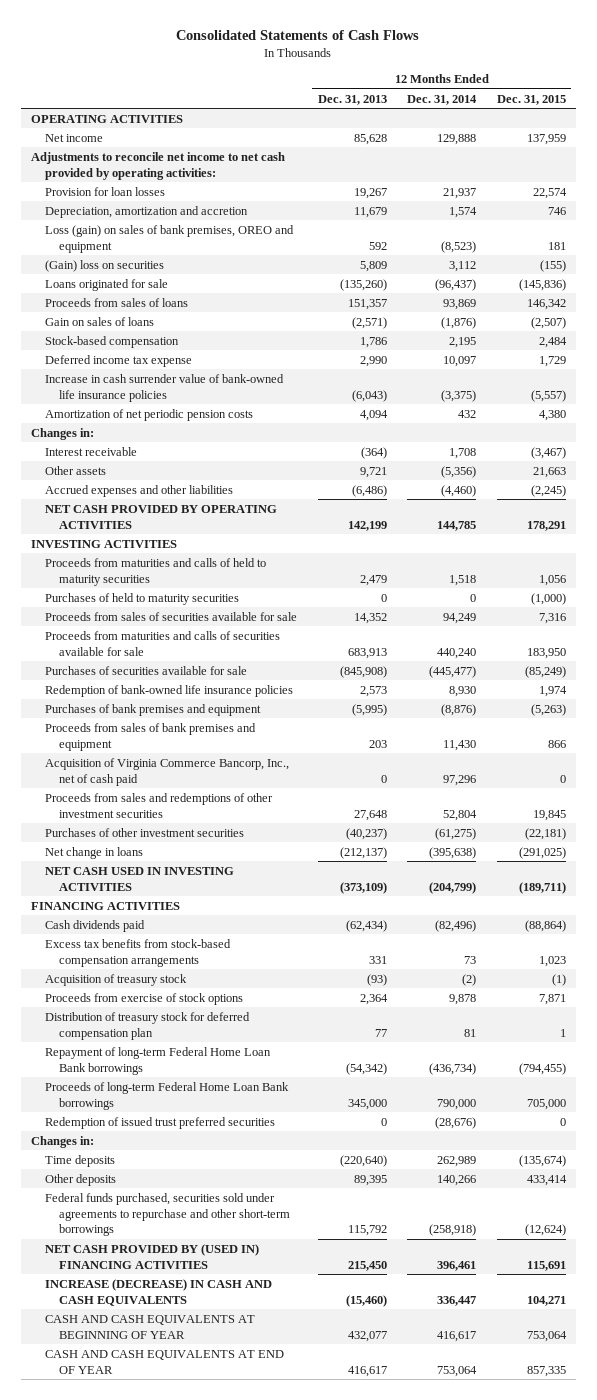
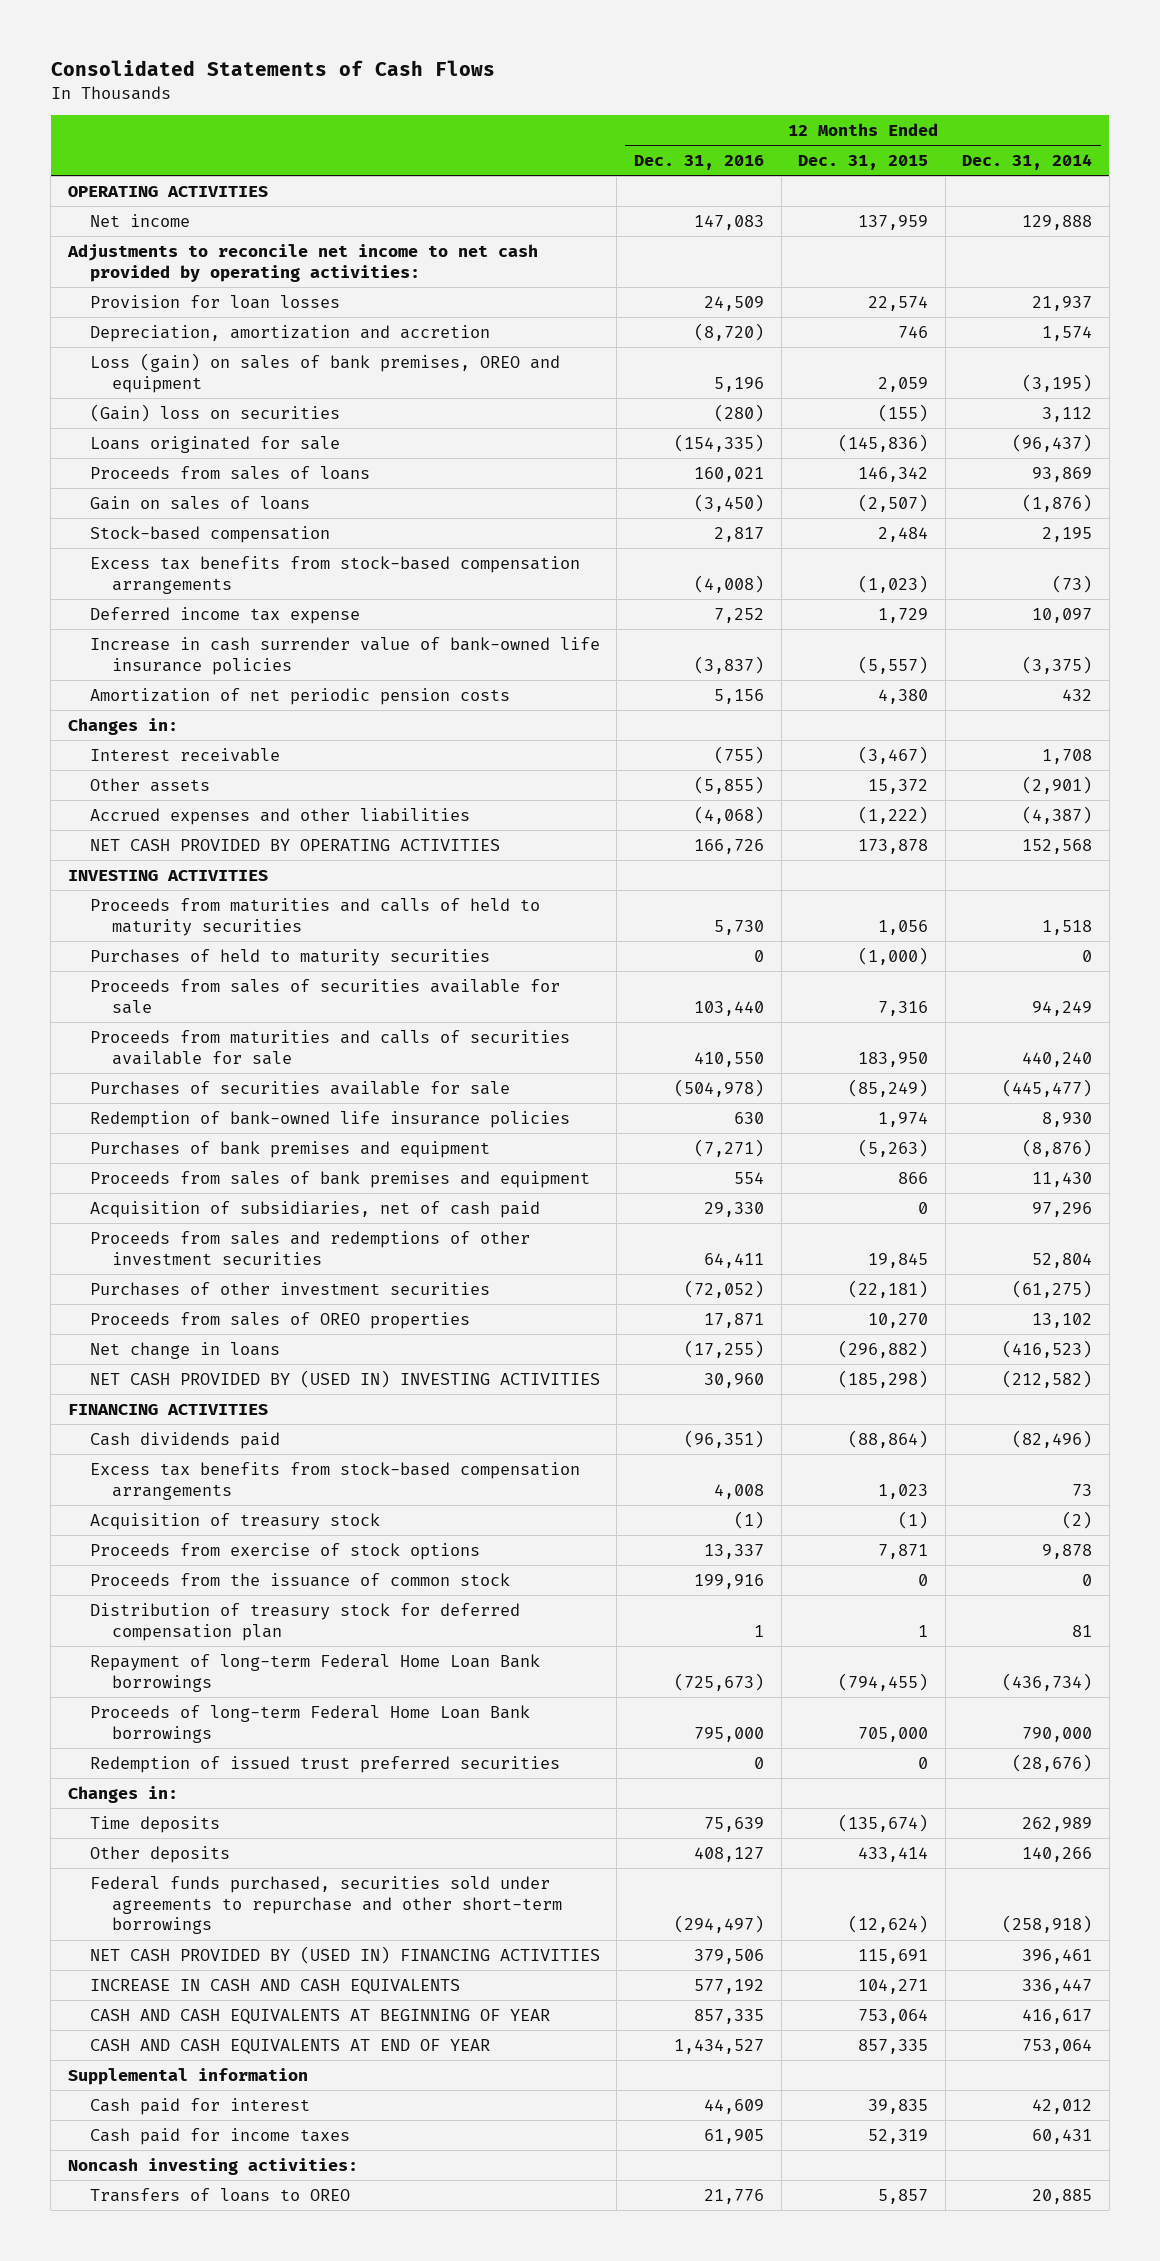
- | 12 Months Ended Dec. 31, 2013 | 12 Months Ended Dec. 31, 2014 | 12 Months Ended Dec. 31, 2015
+ | 12 Months Ended Dec. 31, 2016 | 12 Months Ended Dec. 31, 2015 | 12 Months Ended Dec. 31, 2014
- Loss (gain) on sales of bank premises, OREO and equipment | 592 | (8,523) | 181
+ Loss (gain) on sales of bank premises, OREO and equipment | 5,196 | 2,059 | (3,195)
+ Excess tax benefits from stock-based compensation arrangements | (4,008) | (1,023) | (73)
- Other assets | 9,721 | (5,356) | 21,663
- Accrued expenses and other liabilities | (6,486) | (4,460) | (2,245)
- NET CASH PROVIDED BY OPERATING ACTIVITIES | 142,199 | 144,785 | 178,291
+ Other assets | (5,855) | 15,372 | (2,901)
+ Accrued expenses and other liabilities | (4,068) | (1,222) | (4,387)
+ NET CASH PROVIDED BY OPERATING ACTIVITIES | 166,726 | 173,878 | 152,568
- Acquisition of Virginia Commerce Bancorp, Inc., net of cash paid | 0 | 97,296 | 0
+ Acquisition of subsidiaries, net of cash paid | 29,330 | 0 | 97,296
- Net change in loans | (212,137) | (395,638) | (291,025)
- NET CASH USED IN INVESTING ACTIVITIES | (373,109) | (204,799) | (189,711)
+ Proceeds from sales of OREO properties | 17,871 | 10,270 | 13,102
+ Net change in loans | (17,255) | (296,882) | (416,523)
+ NET CASH PROVIDED BY (USED IN) INVESTING ACTIVITIES | 30,960 | (185,298) | (212,582)
+ Proceeds from the issuance of common stock | 199,916 | 0 | 0
- INCREASE (DECREASE) IN CASH AND CASH EQUIVALENTS | (15,460) | 336,447 | 104,271
+ INCREASE IN CASH AND CASH EQUIVALENTS | 577,192 | 104,271 | 336,447
+ Supplemental information
+ Cash paid for interest | 44,609 | 39,835 | 42,012
+ Cash paid for income taxes | 61,905 | 52,319 | 60,431
+ Noncash investing activities:
+ Transfers of loans to OREO | 21,776 | 5,857 | 20,885

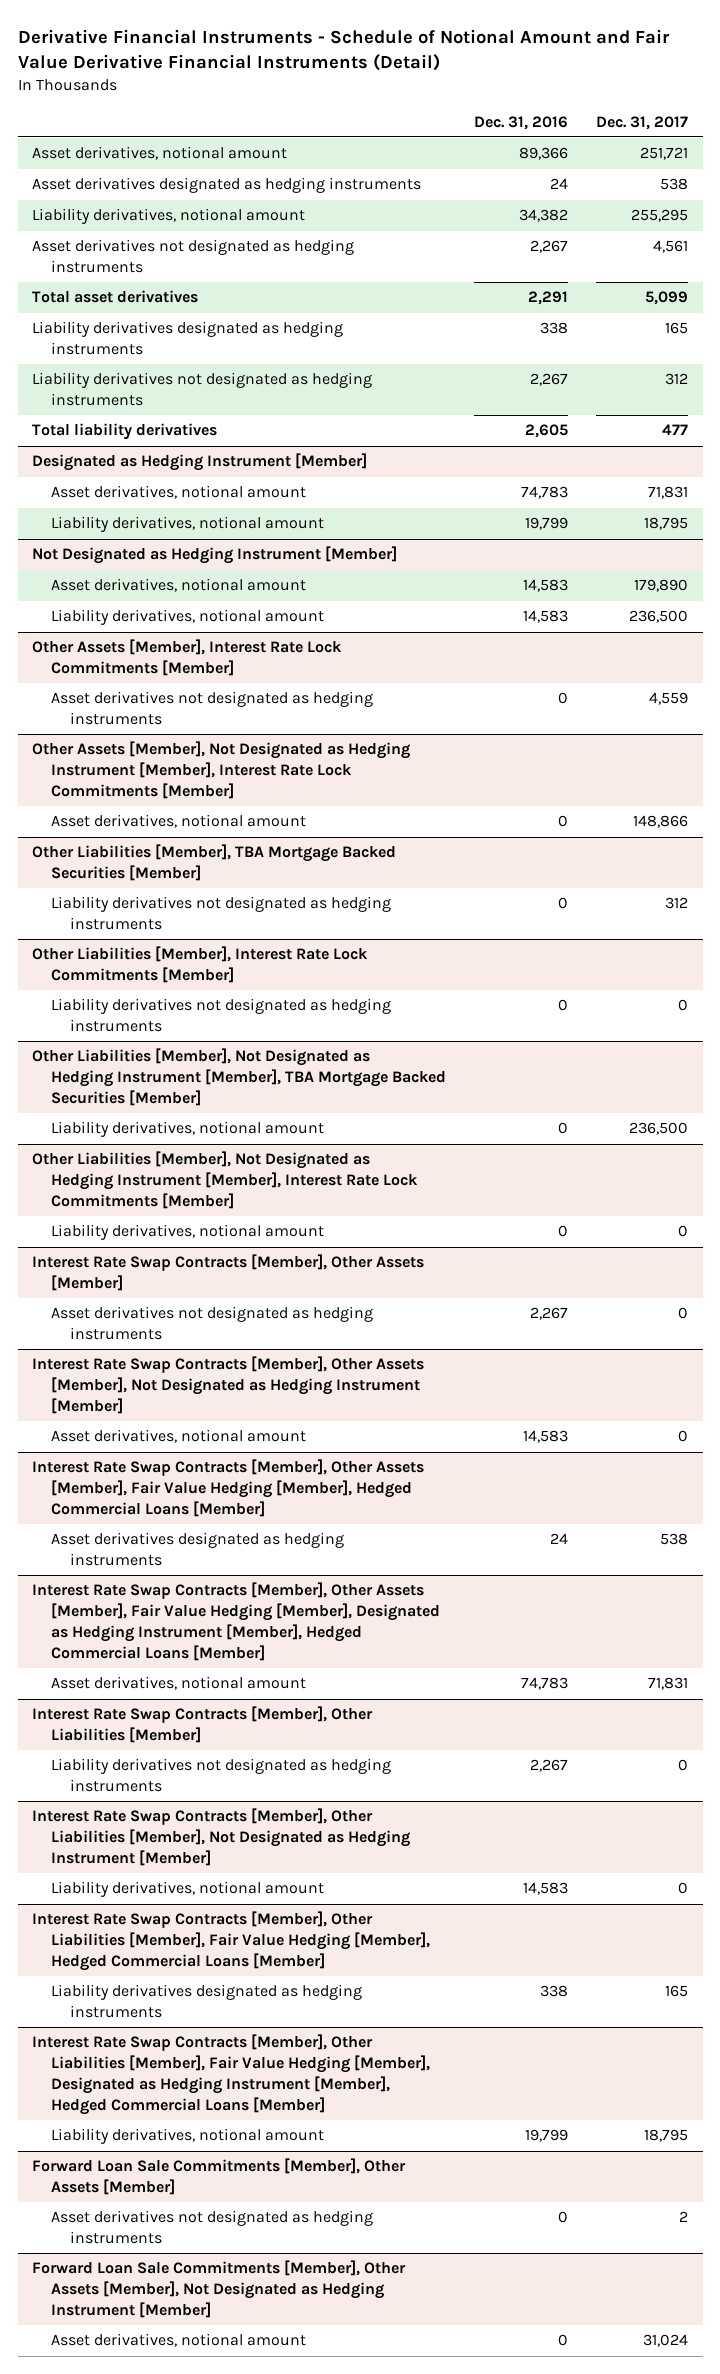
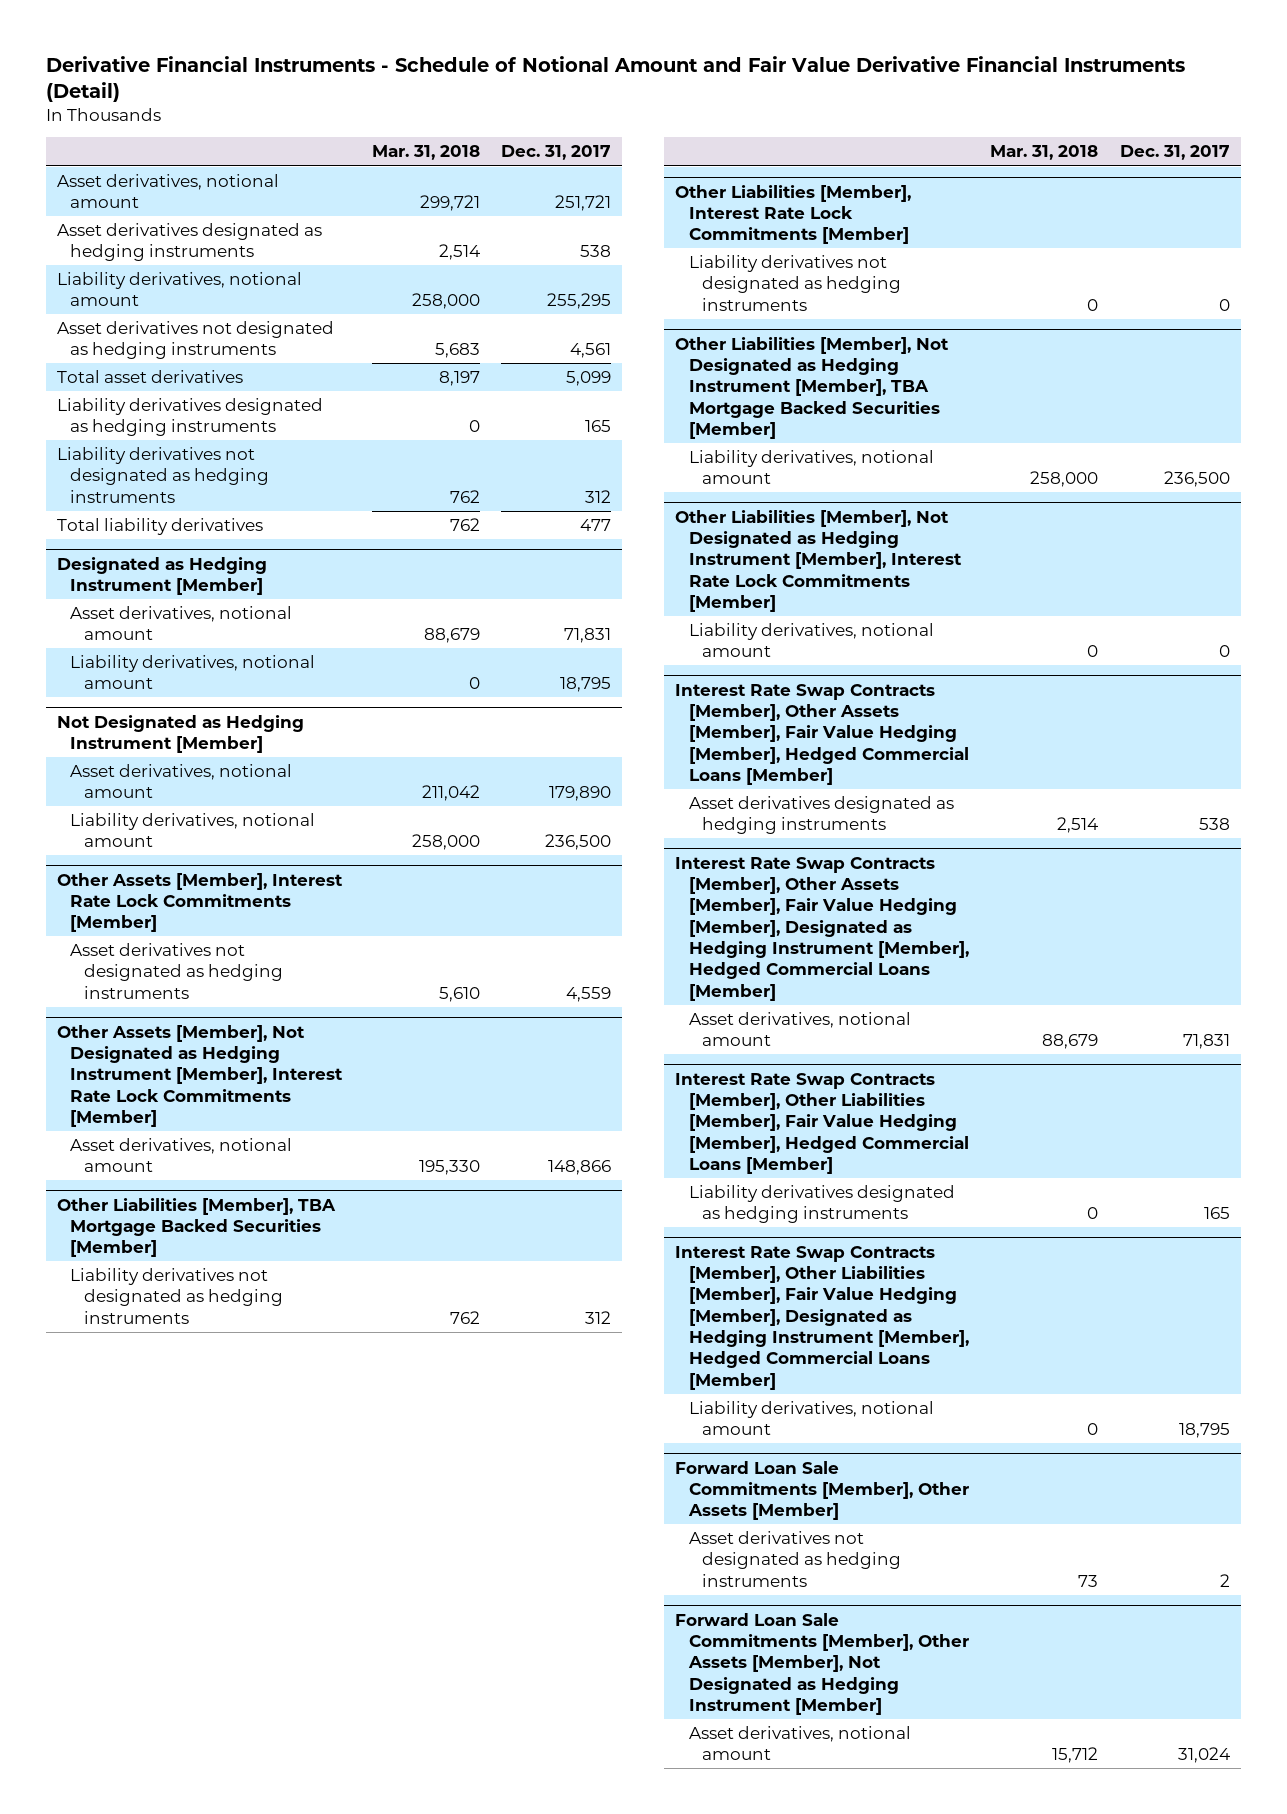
- | Dec. 31, 2016 | Dec. 31, 2017
+ | Mar. 31, 2018 | Dec. 31, 2017
- Interest Rate Swap Contracts [Member], Other Assets [Member]
- Asset derivatives not designated as hedging instruments | 2,267 | 0
- Interest Rate Swap Contracts [Member], Other Assets [Member], Not Designated as Hedging Instrument [Member]
- Asset derivatives, notional amount | 14,583 | 0
- Interest Rate Swap Contracts [Member], Other Liabilities [Member]
- Liability derivatives not designated as hedging instruments | 2,267 | 0
- Interest Rate Swap Contracts [Member], Other Liabilities [Member], Not Designated as Hedging Instrument [Member]
- Liability derivatives, notional amount | 14,583 | 0

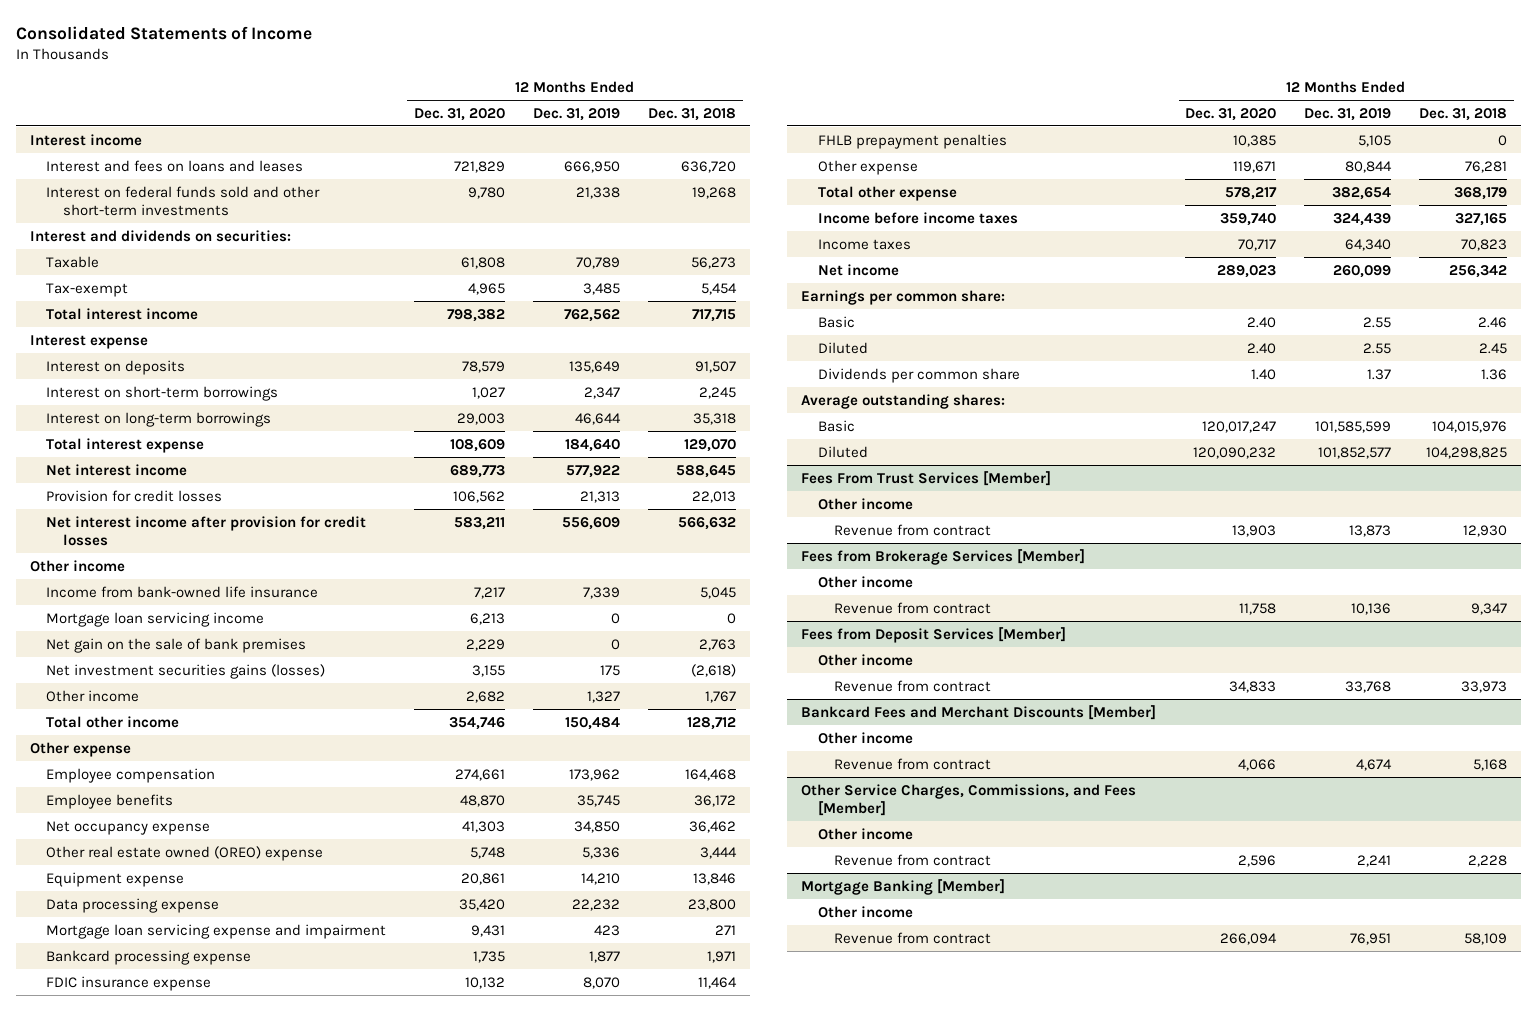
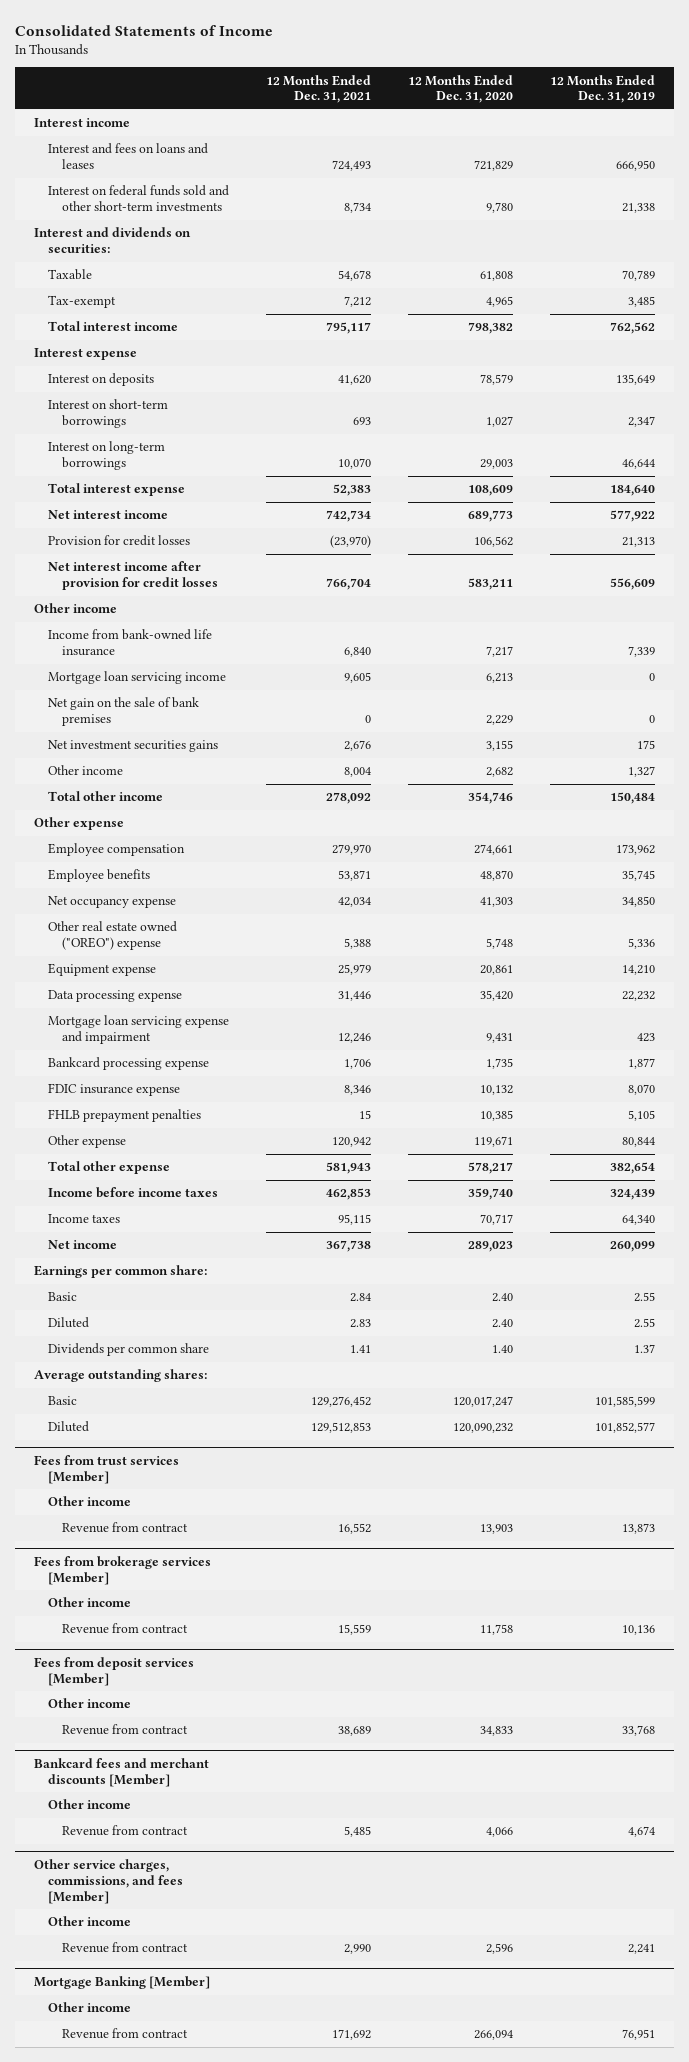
- | 12 Months Ended Dec. 31, 2020 | 12 Months Ended Dec. 31, 2019 | 12 Months Ended Dec. 31, 2018
+ | 12 Months Ended Dec. 31, 2021 | 12 Months Ended Dec. 31, 2020 | 12 Months Ended Dec. 31, 2019
- Net investment securities gains (losses) | 3,155 | 175 | (2,618)
+ Net investment securities gains | 2,676 | 3,155 | 175
- Other real estate owned (OREO) expense | 5,748 | 5,336 | 3,444
+ Other real estate owned ("OREO") expense | 5,388 | 5,748 | 5,336
- Fees From Trust Services [Member]
+ Fees from trust services [Member]
- Fees from Brokerage Services [Member]
+ Fees from brokerage services [Member]
- Fees from Deposit Services [Member]
+ Fees from deposit services [Member]
- Bankcard Fees and Merchant Discounts [Member]
+ Bankcard fees and merchant discounts [Member]
- Other Service Charges, Commissions, and Fees [Member]
+ Other service charges, commissions, and fees [Member]

